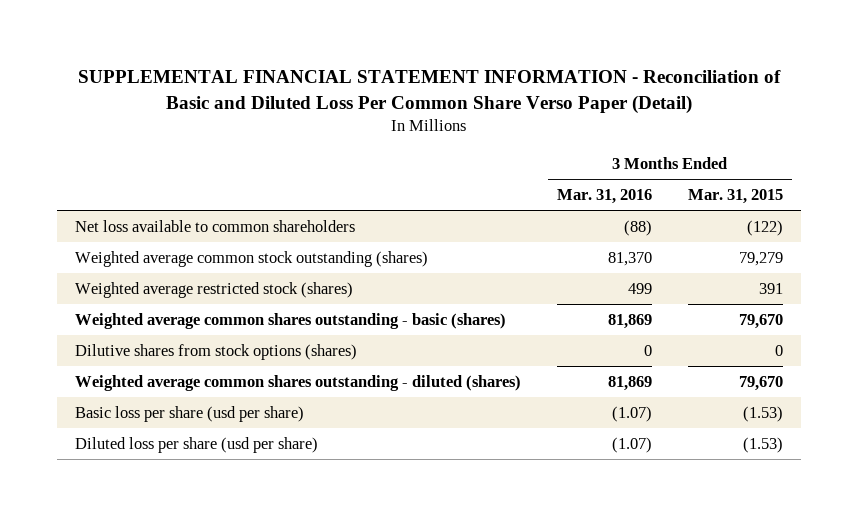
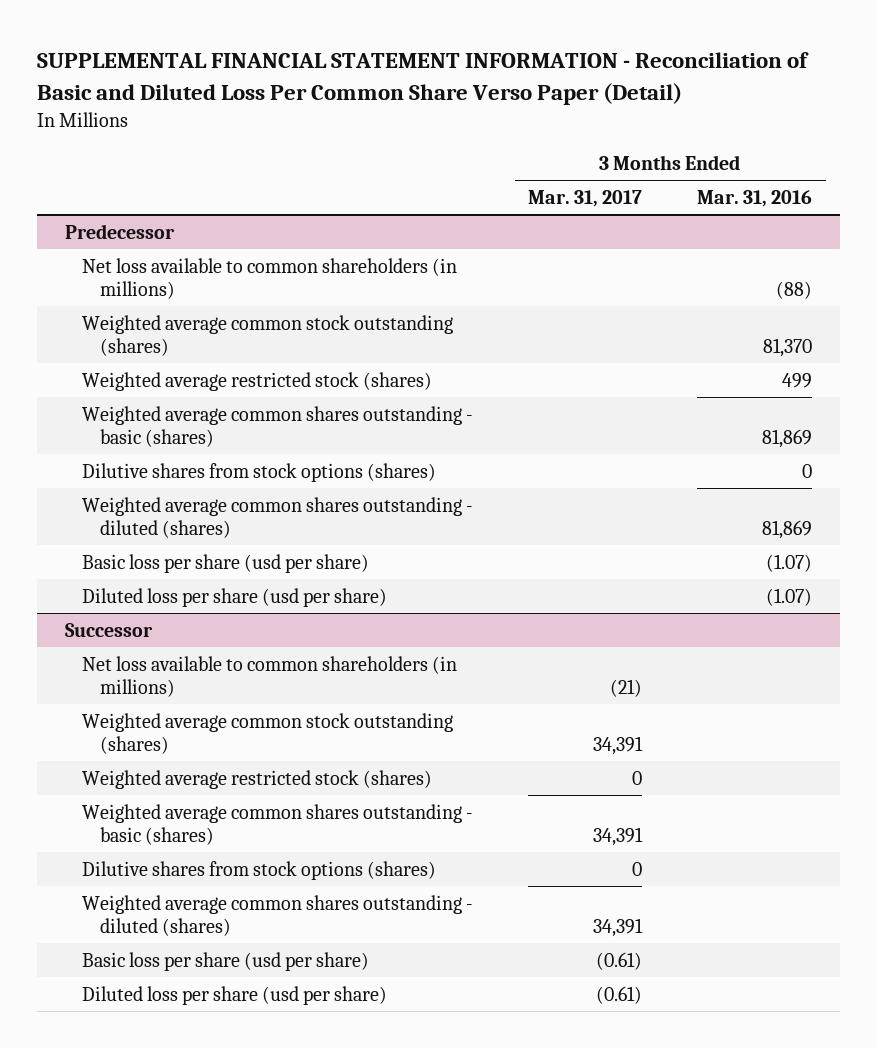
- | 3 Months Ended Mar. 31, 2016 | 3 Months Ended Mar. 31, 2015
+ | 3 Months Ended Mar. 31, 2017 | 3 Months Ended Mar. 31, 2016
- Net loss available to common shareholders | (88) | (122)
+ Predecessor
+ Net loss available to common shareholders (in millions) | | (88)
+ Successor
+ Net loss available to common shareholders (in millions) | (21) |
+ Weighted average common stock outstanding (shares) | 34,391 |
+ Weighted average restricted stock (shares) | 0 |
+ Weighted average common shares outstanding - basic (shares) | 34,391 |
+ Dilutive shares from stock options (shares) | 0 |
+ Weighted average common shares outstanding - diluted (shares) | 34,391 |
+ Basic loss per share (usd per share) | (0.61) |
+ Diluted loss per share (usd per share) | (0.61) |

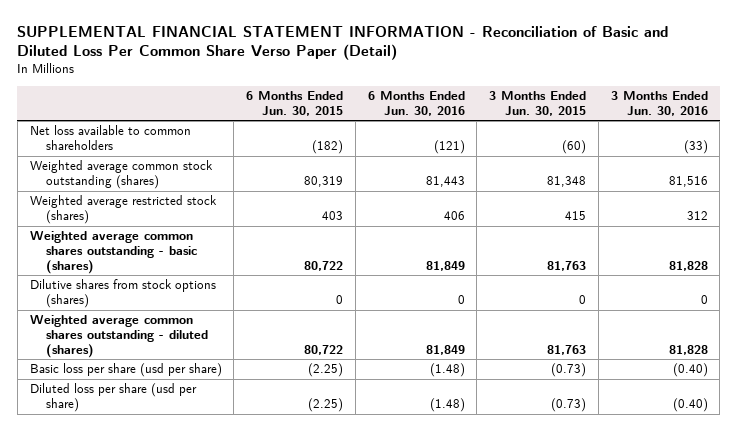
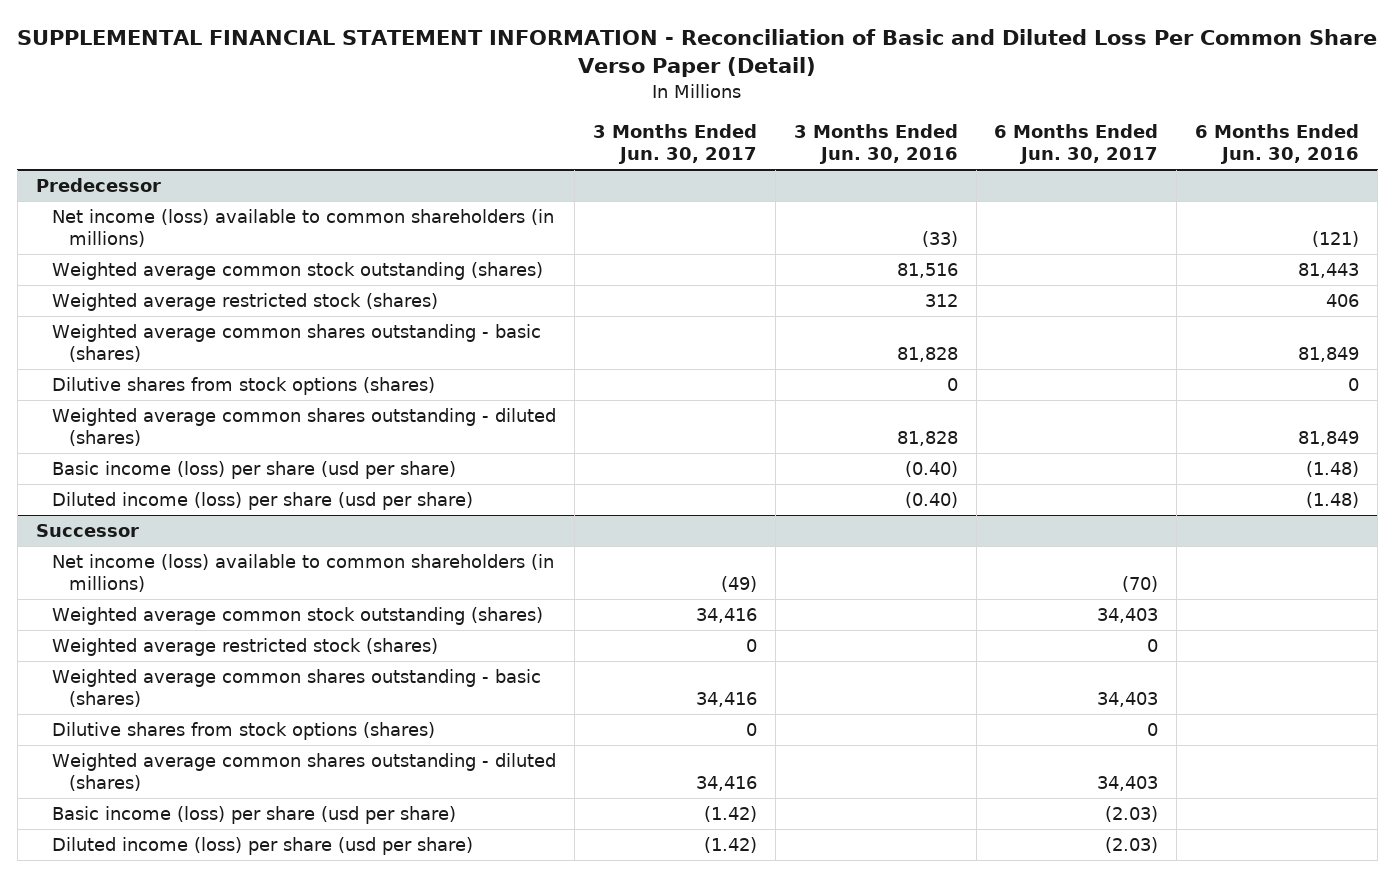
- | 6 Months Ended Jun. 30, 2015 | 6 Months Ended Jun. 30, 2016 | 3 Months Ended Jun. 30, 2015 | 3 Months Ended Jun. 30, 2016
+ | 3 Months Ended Jun. 30, 2017 | 3 Months Ended Jun. 30, 2016 | 6 Months Ended Jun. 30, 2017 | 6 Months Ended Jun. 30, 2016
- Net loss available to common shareholders | (182) | (121) | (60) | (33)
+ Predecessor
+ Net income (loss) available to common shareholders (in millions) | | (33) | | (121)
- Basic loss per share (usd per share) | (2.25) | (1.48) | (0.73) | (0.40)
- Diluted loss per share (usd per share) | (2.25) | (1.48) | (0.73) | (0.40)
+ Basic income (loss) per share (usd per share) | | (0.40) | | (1.48)
+ Diluted income (loss) per share (usd per share) | | (0.40) | | (1.48)
+ Successor
+ Net income (loss) available to common shareholders (in millions) | (49) | | (70) |
+ Weighted average common stock outstanding (shares) | 34,416 | | 34,403 |
+ Weighted average restricted stock (shares) | 0 | | 0 |
+ Weighted average common shares outstanding - basic (shares) | 34,416 | | 34,403 |
+ Dilutive shares from stock options (shares) | 0 | | 0 |
+ Weighted average common shares outstanding - diluted (shares) | 34,416 | | 34,403 |
+ Basic income (loss) per share (usd per share) | (1.42) | | (2.03) |
+ Diluted income (loss) per share (usd per share) | (1.42) | | (2.03) |

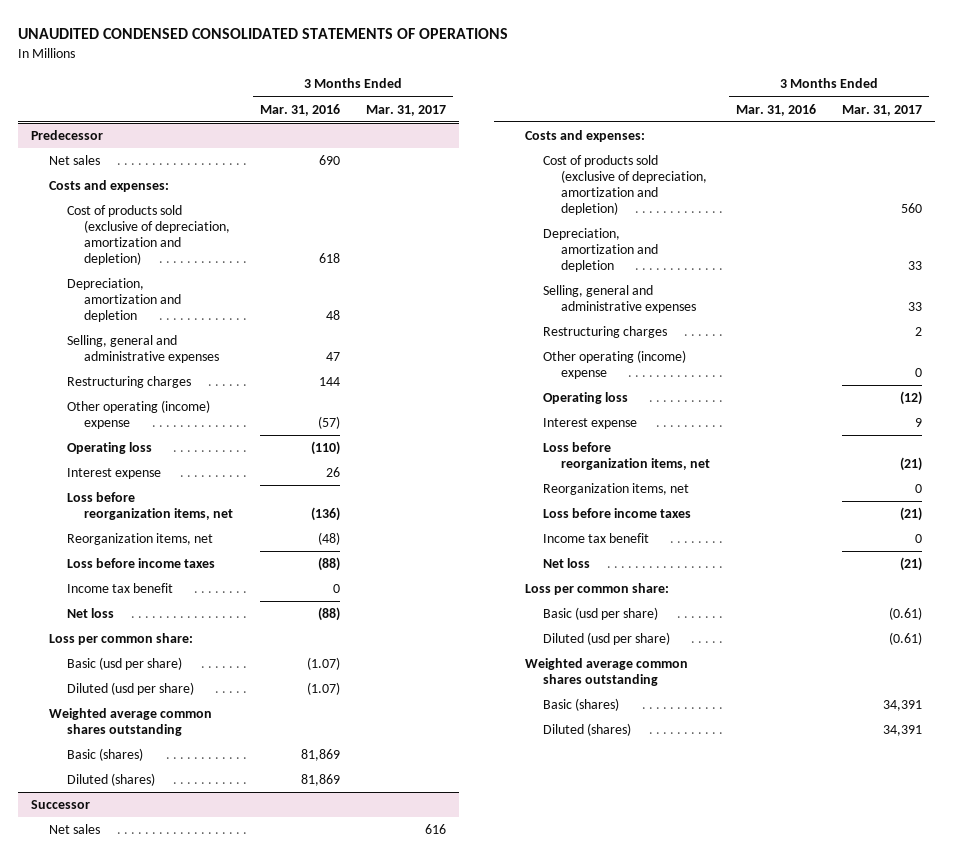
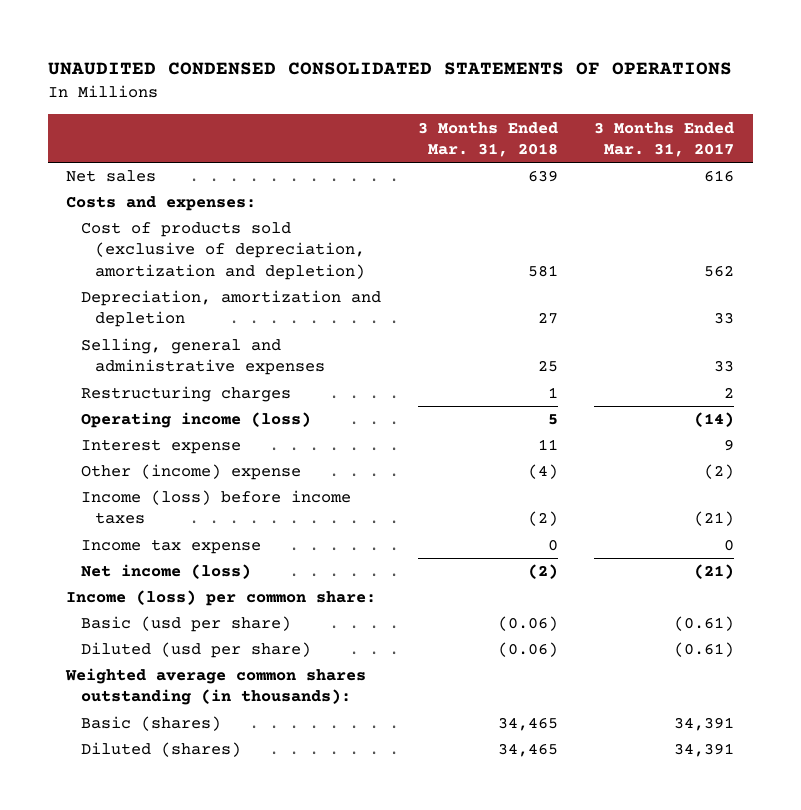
- | 3 Months Ended Mar. 31, 2016 | 3 Months Ended Mar. 31, 2017
+ | 3 Months Ended Mar. 31, 2018 | 3 Months Ended Mar. 31, 2017
- Predecessor
- Net sales | 690 |
- Costs and expenses:
- Cost of products sold (exclusive of depreciation, amortization and depletion) | 618 |
- Depreciation, amortization and depletion | 48 |
- Selling, general and administrative expenses | 47 |
- Restructuring charges | 144 |
- Other operating (income) expense | (57) |
- Operating loss | (110) |
- Interest expense | 26 |
- Loss before reorganization items, net | (136) |
- Reorganization items, net | (48) |
- Loss before income taxes | (88) |
- Income tax benefit | 0 |
- Net loss | (88) |
- Loss per common share:
- Basic (usd per share) | (1.07) |
- Diluted (usd per share) | (1.07) |
- Weighted average common shares outstanding
- Basic (shares) | 81,869 |
- Diluted (shares) | 81,869 |
- Successor
- Cost of products sold (exclusive of depreciation, amortization and depletion) | | 560
+ Cost of products sold (exclusive of depreciation, amortization and depletion) | 581 | 562
- Other operating (income) expense | | 0
- Operating loss | | (12)
+ Operating income (loss) | 5 | (14)
- Loss before reorganization items, net | | (21)
- Reorganization items, net | | 0
- Loss before income taxes | | (21)
- Income tax benefit | | 0
- Net loss | | (21)
- Loss per common share:
+ Other (income) expense | (4) | (2)
+ Income (loss) before income taxes | (2) | (21)
+ Income tax expense | 0 | 0
+ Net income (loss) | (2) | (21)
+ Income (loss) per common share:
- Weighted average common shares outstanding
+ Weighted average common shares outstanding (in thousands):

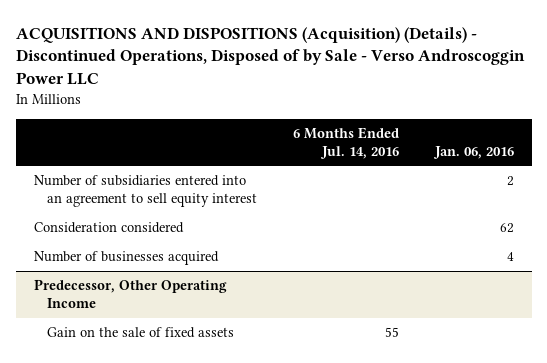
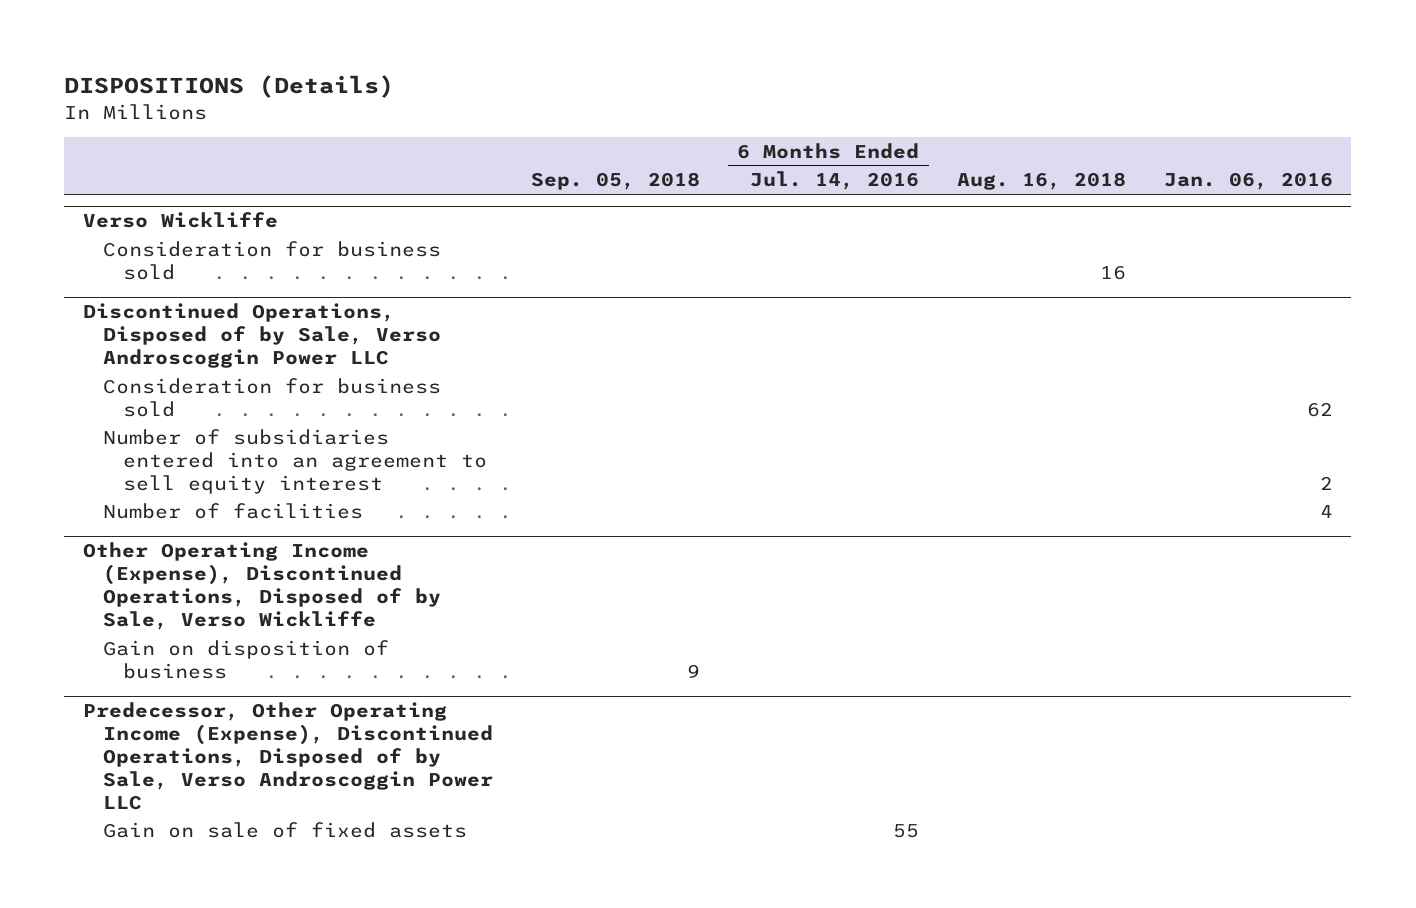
- ACQUISITIONS AND DISPOSITIONS (Acquisition) (Details) - Discontinued Operations, Disposed of by Sale - Verso Androscoggin Power LLC
+ DISPOSITIONS (Details)
- | 6 Months Ended Jul. 14, 2016 | Jan. 06, 2016
+ | Sep. 05, 2018 | 6 Months Ended Jul. 14, 2016 | Aug. 16, 2018 | Jan. 06, 2016
+ Verso Wickliffe
+ Consideration for business sold | | | 16 |
+ Discontinued Operations, Disposed of by Sale, Verso Androscoggin Power LLC
+ Consideration for business sold | | | | 62
- Consideration considered | | 62
- Number of businesses acquired | | 4
- Predecessor, Other Operating Income
- Gain on the sale of fixed assets | 55 |
+ Number of facilities | | | | 4
+ Other Operating Income (Expense), Discontinued Operations, Disposed of by Sale, Verso Wickliffe
+ Gain on disposition of business | 9 | | |
+ Predecessor, Other Operating Income (Expense), Discontinued Operations, Disposed of by Sale, Verso Androscoggin Power LLC
+ Gain on sale of fixed assets | | 55 | |

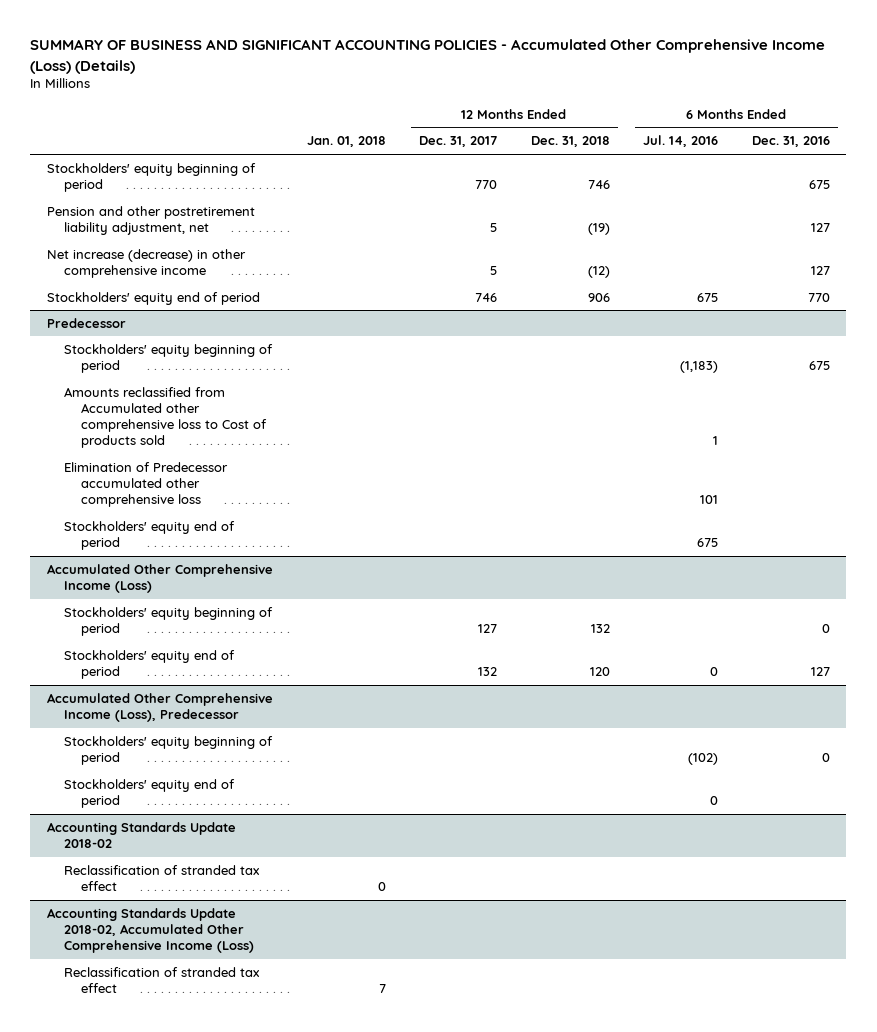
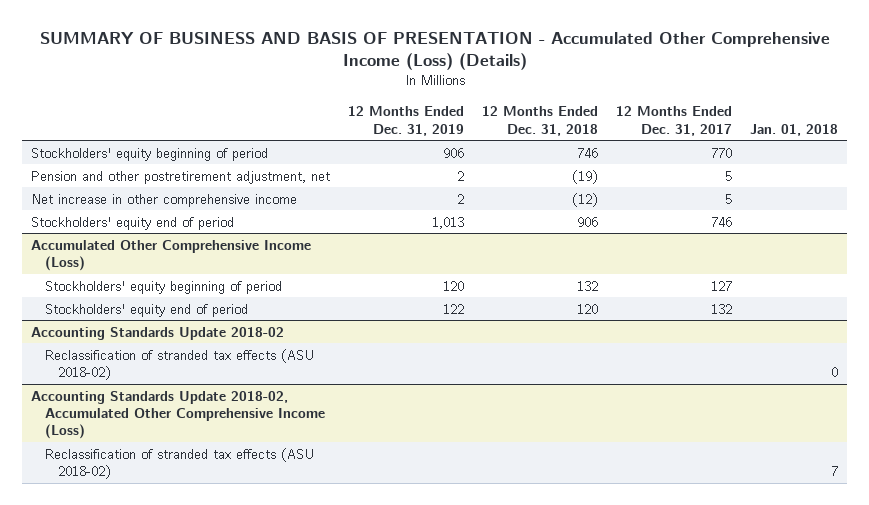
- SUMMARY OF BUSINESS AND SIGNIFICANT ACCOUNTING POLICIES - Accumulated Other Comprehensive Income (Loss) (Details)
+ SUMMARY OF BUSINESS AND BASIS OF PRESENTATION - Accumulated Other Comprehensive Income (Loss) (Details)
- | Jan. 01, 2018 | 12 Months Ended Dec. 31, 2017 | 12 Months Ended Dec. 31, 2018 | 6 Months Ended Jul. 14, 2016 | 6 Months Ended Dec. 31, 2016
+ | 12 Months Ended Dec. 31, 2019 | 12 Months Ended Dec. 31, 2018 | 12 Months Ended Dec. 31, 2017 | Jan. 01, 2018
- Pension and other postretirement liability adjustment, net | | 5 | (19) | | 127
- Net increase (decrease) in other comprehensive income | | 5 | (12) | | 127
+ Pension and other postretirement adjustment, net | 2 | (19) | 5 |
+ Net increase in other comprehensive income | 2 | (12) | 5 |
- Predecessor
- Stockholders' equity beginning of period | | | | (1,183) | 675
- Amounts reclassified from Accumulated other comprehensive loss to Cost of products sold | | | | 1 |
- Elimination of Predecessor accumulated other comprehensive loss | | | | 101 |
- Stockholders' equity end of period | | | | 675 |
- Accumulated Other Comprehensive Income (Loss), Predecessor
- Stockholders' equity beginning of period | | | | (102) | 0
- Stockholders' equity end of period | | | | 0 |
@ Accounting Standards Update 2018-02
- Reclassification of stranded tax effect | 0 | | | |
+ Reclassification of stranded tax effects (ASU 2018-02) | | | | 0
@ Accounting Standards Update 2018-02, Accumulated Other Comprehensive Income (Loss)
- Reclassification of stranded tax effect | 7 | | | |
+ Reclassification of stranded tax effects (ASU 2018-02) | | | | 7

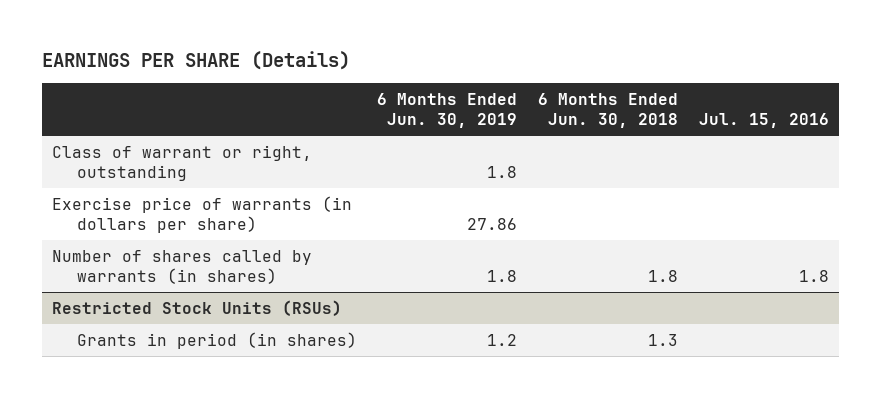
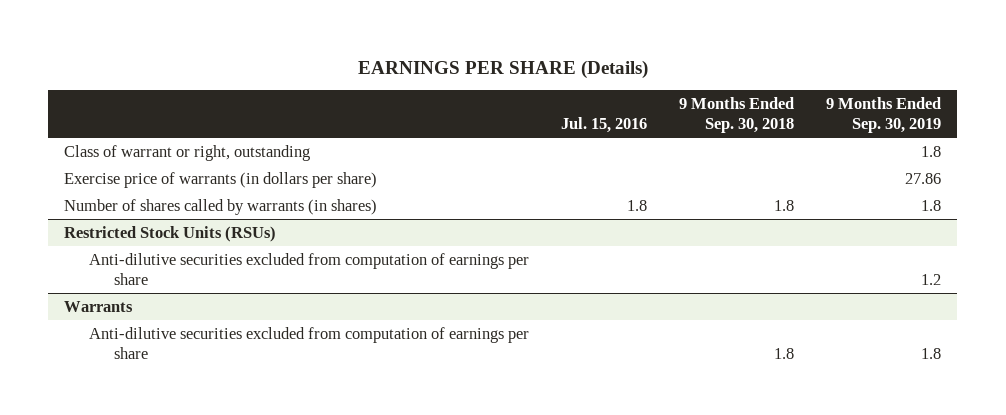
- | 6 Months Ended Jun. 30, 2019 | 6 Months Ended Jun. 30, 2018 | Jul. 15, 2016
+ | Jul. 15, 2016 | 9 Months Ended Sep. 30, 2018 | 9 Months Ended Sep. 30, 2019
@ Restricted Stock Units (RSUs)
- Grants in period (in shares) | 1.2 | 1.3 |
+ Anti-dilutive securities excluded from computation of earnings per share | | | 1.2
+ Warrants
+ Anti-dilutive securities excluded from computation of earnings per share | | 1.8 | 1.8

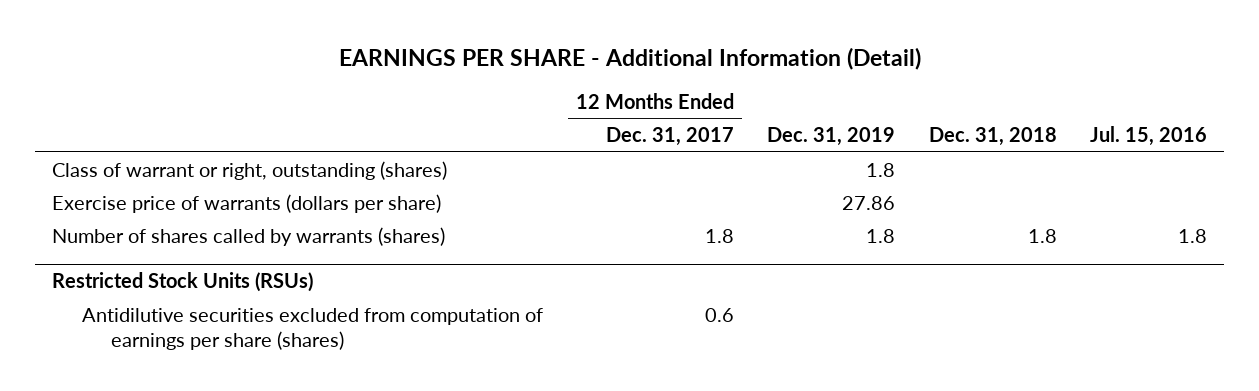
- EARNINGS PER SHARE (Details)
+ EARNINGS PER SHARE - Additional Information (Detail)
- | Jul. 15, 2016 | 9 Months Ended Sep. 30, 2018 | 9 Months Ended Sep. 30, 2019
+ | 12 Months Ended Dec. 31, 2017 | Dec. 31, 2019 | Dec. 31, 2018 | Jul. 15, 2016
- Class of warrant or right, outstanding | | | 1.8
- Exercise price of warrants (in dollars per share) | | | 27.86
- Number of shares called by warrants (in shares) | 1.8 | 1.8 | 1.8
+ Class of warrant or right, outstanding (shares) | | 1.8 | |
+ Exercise price of warrants (dollars per share) | | 27.86 | |
+ Number of shares called by warrants (shares) | 1.8 | 1.8 | 1.8 | 1.8
@ Restricted Stock Units (RSUs)
- Anti-dilutive securities excluded from computation of earnings per share | | | 1.2
- Warrants
- Anti-dilutive securities excluded from computation of earnings per share | | 1.8 | 1.8
@ Restricted Stock Units (RSUs)
+ Antidilutive securities excluded from computation of earnings per share (shares) | 0.6 | | |

